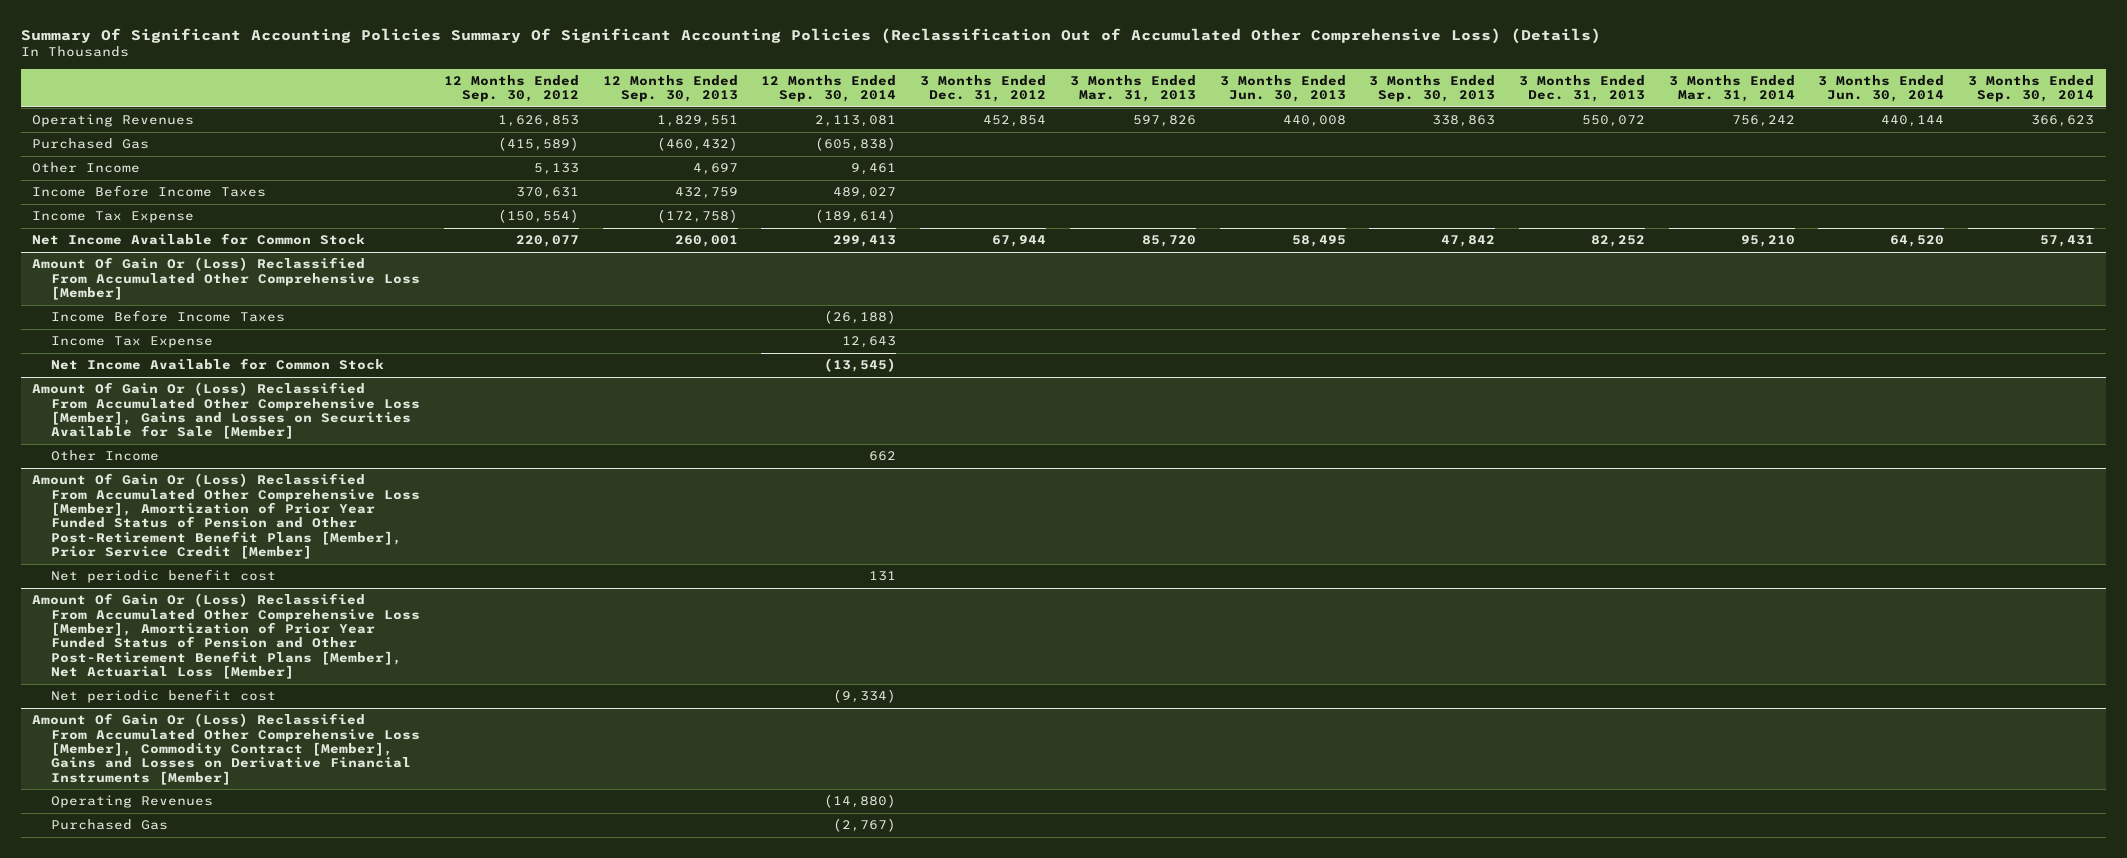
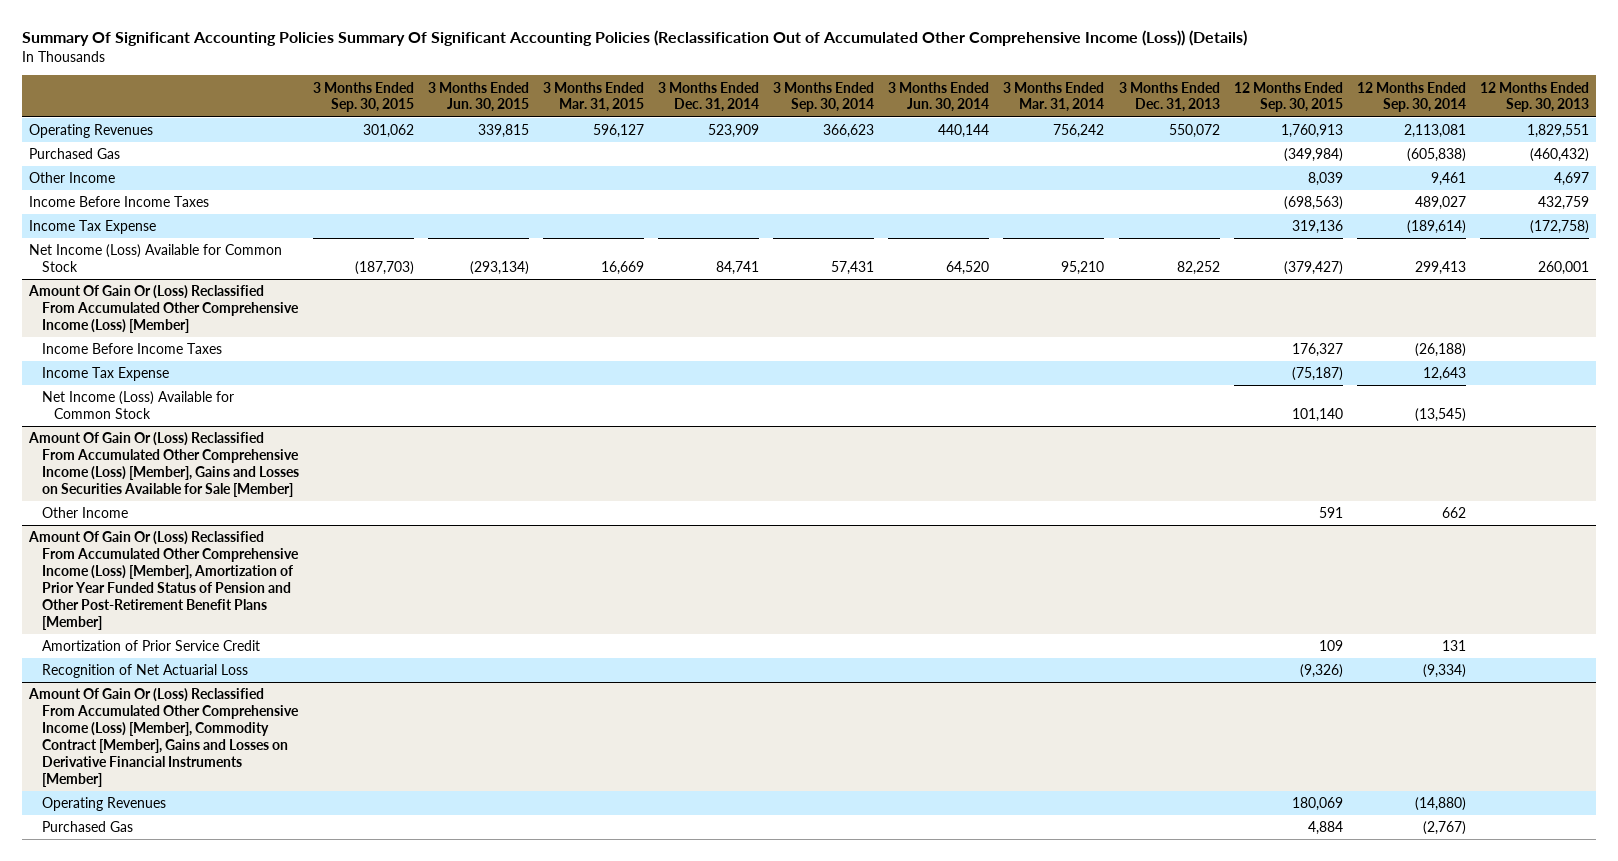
- Summary Of Significant Accounting Policies Summary Of Significant Accounting Policies (Reclassification Out of Accumulated Other Comprehensive Loss) (Details)
+ Summary Of Significant Accounting Policies Summary Of Significant Accounting Policies (Reclassification Out of Accumulated Other Comprehensive Income (Loss)) (Details)
- | 12 Months Ended Sep. 30, 2012 | 12 Months Ended Sep. 30, 2013 | 12 Months Ended Sep. 30, 2014 | 3 Months Ended Dec. 31, 2012 | 3 Months Ended Mar. 31, 2013 | 3 Months Ended Jun. 30, 2013 | 3 Months Ended Sep. 30, 2013 | 3 Months Ended Dec. 31, 2013 | 3 Months Ended Mar. 31, 2014 | 3 Months Ended Jun. 30, 2014 | 3 Months Ended Sep. 30, 2014
+ | 3 Months Ended Sep. 30, 2015 | 3 Months Ended Jun. 30, 2015 | 3 Months Ended Mar. 31, 2015 | 3 Months Ended Dec. 31, 2014 | 3 Months Ended Sep. 30, 2014 | 3 Months Ended Jun. 30, 2014 | 3 Months Ended Mar. 31, 2014 | 3 Months Ended Dec. 31, 2013 | 12 Months Ended Sep. 30, 2015 | 12 Months Ended Sep. 30, 2014 | 12 Months Ended Sep. 30, 2013
- Net Income Available for Common Stock | 220,077 | 260,001 | 299,413 | 67,944 | 85,720 | 58,495 | 47,842 | 82,252 | 95,210 | 64,520 | 57,431
- Amount Of Gain Or (Loss) Reclassified From Accumulated Other Comprehensive Loss [Member]
+ Net Income (Loss) Available for Common Stock | (187,703) | (293,134) | 16,669 | 84,741 | 57,431 | 64,520 | 95,210 | 82,252 | (379,427) | 299,413 | 260,001
+ Amount Of Gain Or (Loss) Reclassified From Accumulated Other Comprehensive Income (Loss) [Member]
- Net Income Available for Common Stock | | | (13,545) | | | | | | | |
- Amount Of Gain Or (Loss) Reclassified From Accumulated Other Comprehensive Loss [Member], Gains and Losses on Securities Available for Sale [Member]
+ Net Income (Loss) Available for Common Stock | | | | | | | | | 101,140 | (13,545) |
+ Amount Of Gain Or (Loss) Reclassified From Accumulated Other Comprehensive Income (Loss) [Member], Gains and Losses on Securities Available for Sale [Member]
- Amount Of Gain Or (Loss) Reclassified From Accumulated Other Comprehensive Loss [Member], Amortization of Prior Year Funded Status of Pension and Other Post-Retirement Benefit Plans [Member], Prior Service Credit [Member]
- Net periodic benefit cost | | | 131 | | | | | | | |
- Amount Of Gain Or (Loss) Reclassified From Accumulated Other Comprehensive Loss [Member], Amortization of Prior Year Funded Status of Pension and Other Post-Retirement Benefit Plans [Member], Net Actuarial Loss [Member]
- Net periodic benefit cost | | | (9,334) | | | | | | | |
- Amount Of Gain Or (Loss) Reclassified From Accumulated Other Comprehensive Loss [Member], Commodity Contract [Member], Gains and Losses on Derivative Financial Instruments [Member]
+ Amount Of Gain Or (Loss) Reclassified From Accumulated Other Comprehensive Income (Loss) [Member], Amortization of Prior Year Funded Status of Pension and Other Post-Retirement Benefit Plans [Member]
+ Amortization of Prior Service Credit | | | | | | | | | 109 | 131 |
+ Recognition of Net Actuarial Loss | | | | | | | | | (9,326) | (9,334) |
+ Amount Of Gain Or (Loss) Reclassified From Accumulated Other Comprehensive Income (Loss) [Member], Commodity Contract [Member], Gains and Losses on Derivative Financial Instruments [Member]

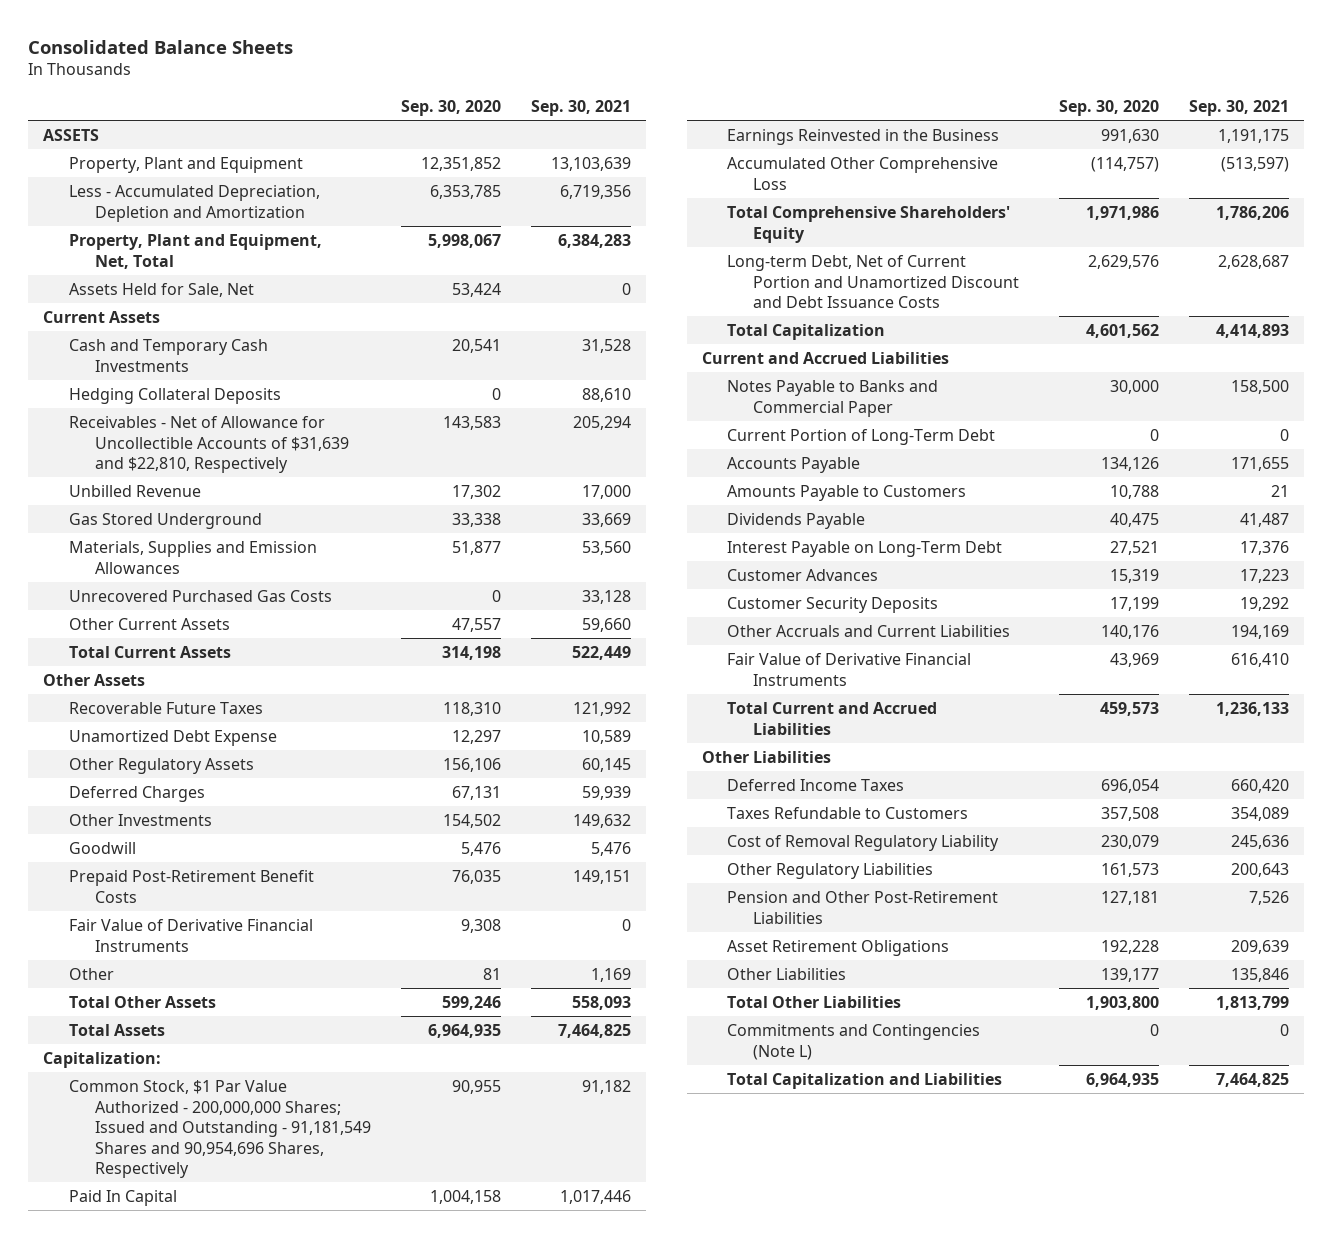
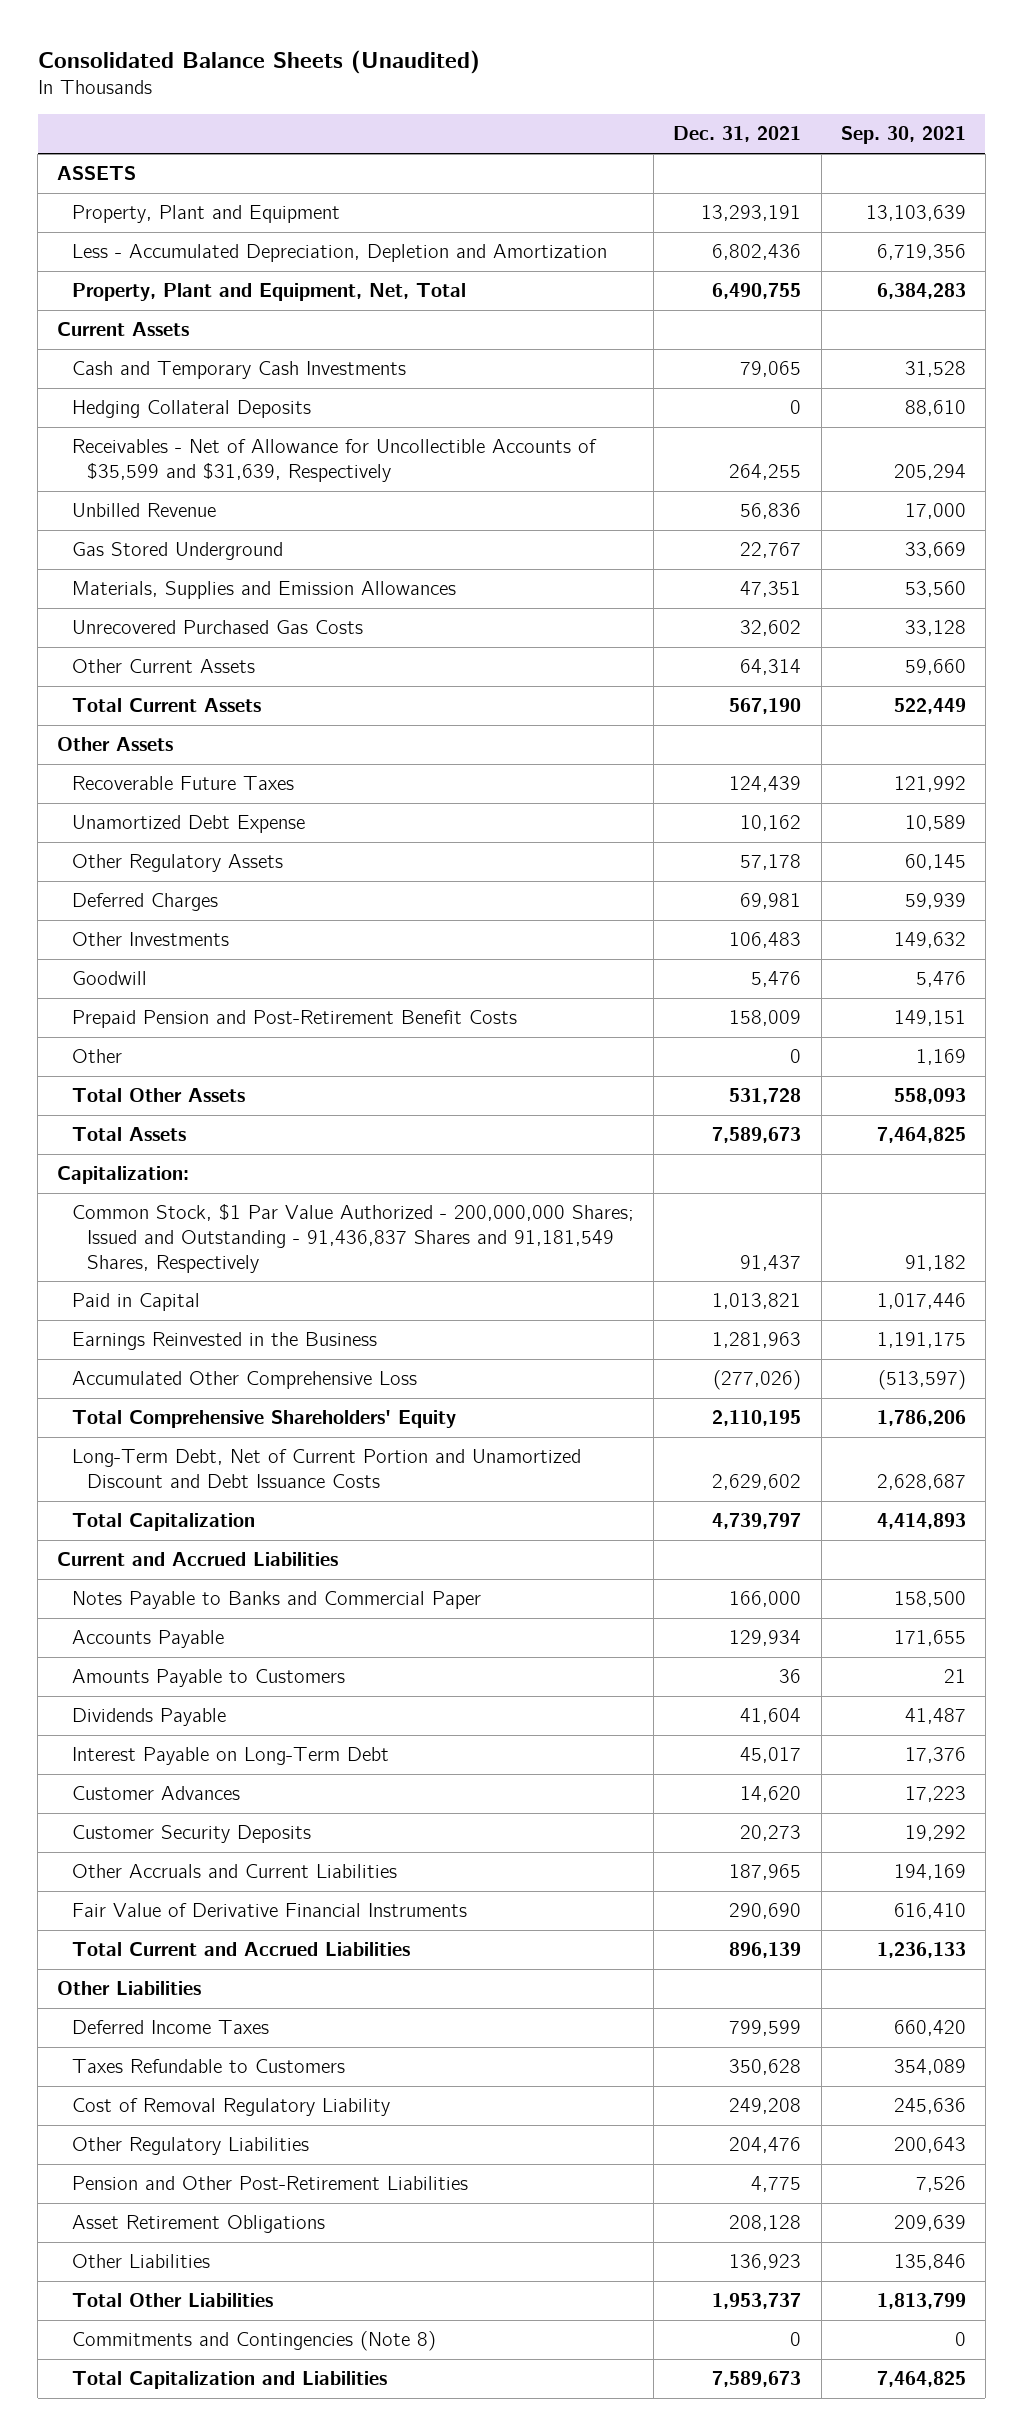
- Consolidated Balance Sheets
+ Consolidated Balance Sheets (Unaudited)
- | Sep. 30, 2020 | Sep. 30, 2021
+ | Dec. 31, 2021 | Sep. 30, 2021
- Assets Held for Sale, Net | 53,424 | 0
- Receivables - Net of Allowance for Uncollectible Accounts of $31,639 and $22,810, Respectively | 143,583 | 205,294
+ Receivables - Net of Allowance for Uncollectible Accounts of $35,599 and $31,639, Respectively | 264,255 | 205,294
- Prepaid Post-Retirement Benefit Costs | 76,035 | 149,151
- Fair Value of Derivative Financial Instruments | 9,308 | 0
+ Prepaid Pension and Post-Retirement Benefit Costs | 158,009 | 149,151
- Common Stock, $1 Par Value Authorized - 200,000,000 Shares; Issued and Outstanding - 91,181,549 Shares and 90,954,696 Shares, Respectively | 90,955 | 91,182
- Paid In Capital | 1,004,158 | 1,017,446
+ Common Stock, $1 Par Value Authorized - 200,000,000 Shares; Issued and Outstanding - 91,436,837 Shares and 91,181,549 Shares, Respectively | 91,437 | 91,182
+ Paid in Capital | 1,013,821 | 1,017,446
- Long-term Debt, Net of Current Portion and Unamortized Discount and Debt Issuance Costs | 2,629,576 | 2,628,687
+ Long-Term Debt, Net of Current Portion and Unamortized Discount and Debt Issuance Costs | 2,629,602 | 2,628,687
- Current Portion of Long-Term Debt | 0 | 0
- Commitments and Contingencies (Note L) | 0 | 0
+ Commitments and Contingencies (Note 8) | 0 | 0

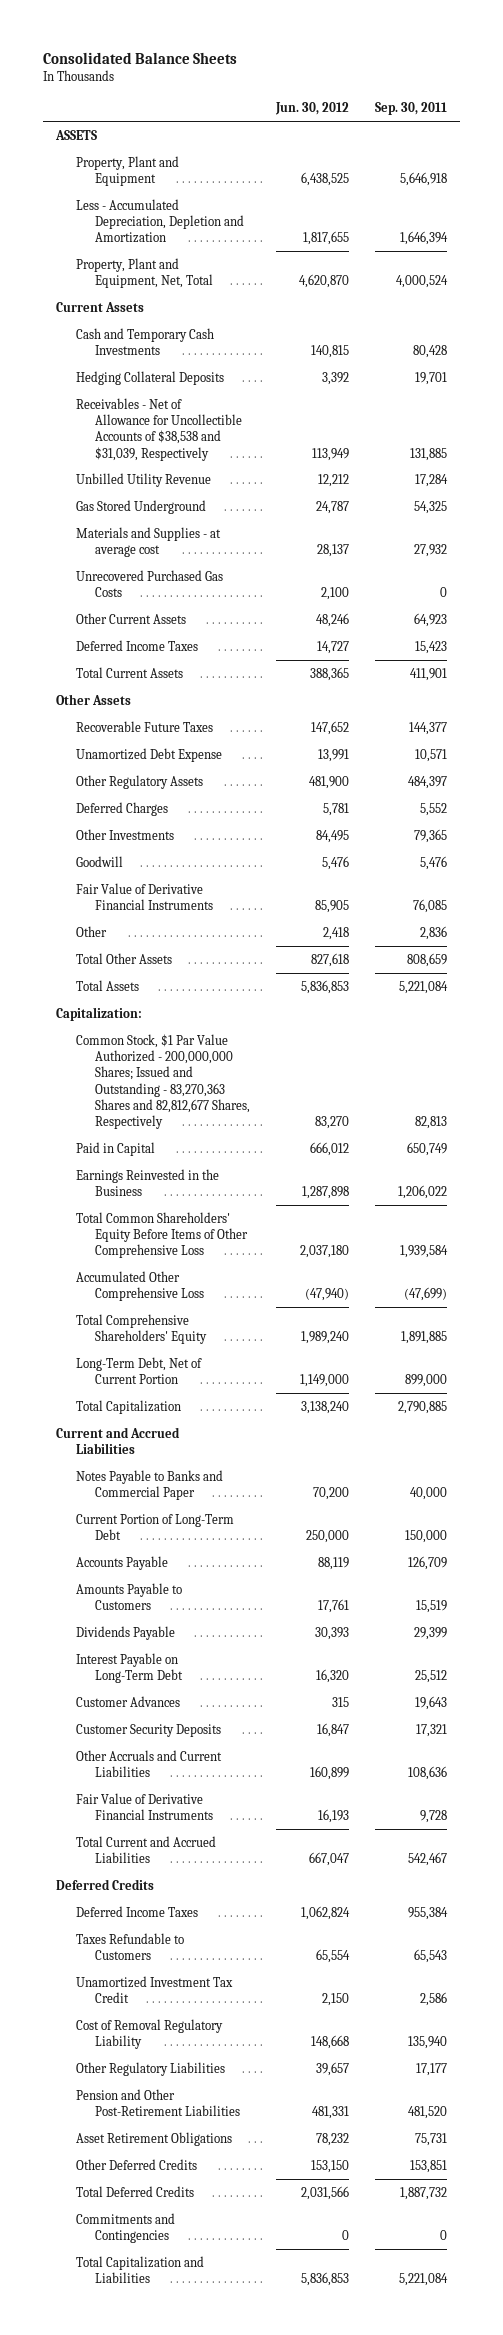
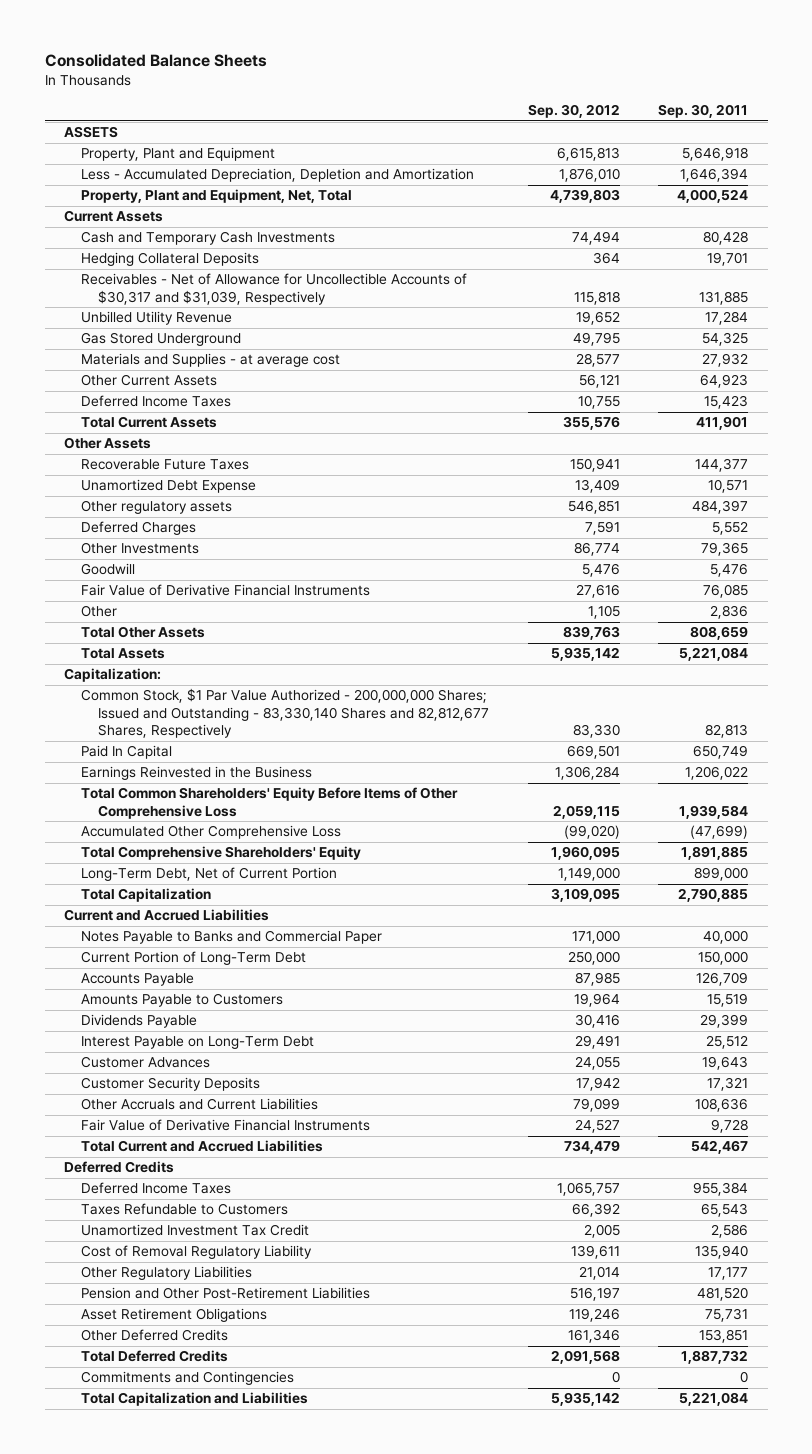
- | Jun. 30, 2012 | Sep. 30, 2011
+ | Sep. 30, 2012 | Sep. 30, 2011
- Receivables - Net of Allowance for Uncollectible Accounts of $38,538 and $31,039, Respectively | 113,949 | 131,885
+ Receivables - Net of Allowance for Uncollectible Accounts of $30,317 and $31,039, Respectively | 115,818 | 131,885
- Unrecovered Purchased Gas Costs | 2,100 | 0
- Other Regulatory Assets | 481,900 | 484,397
+ Other regulatory assets | 546,851 | 484,397
- Common Stock, $1 Par Value Authorized - 200,000,000 Shares; Issued and Outstanding - 83,270,363 Shares and 82,812,677 Shares, Respectively | 83,270 | 82,813
- Paid in Capital | 666,012 | 650,749
+ Common Stock, $1 Par Value Authorized - 200,000,000 Shares; Issued and Outstanding - 83,330,140 Shares and 82,812,677 Shares, Respectively | 83,330 | 82,813
+ Paid In Capital | 669,501 | 650,749

